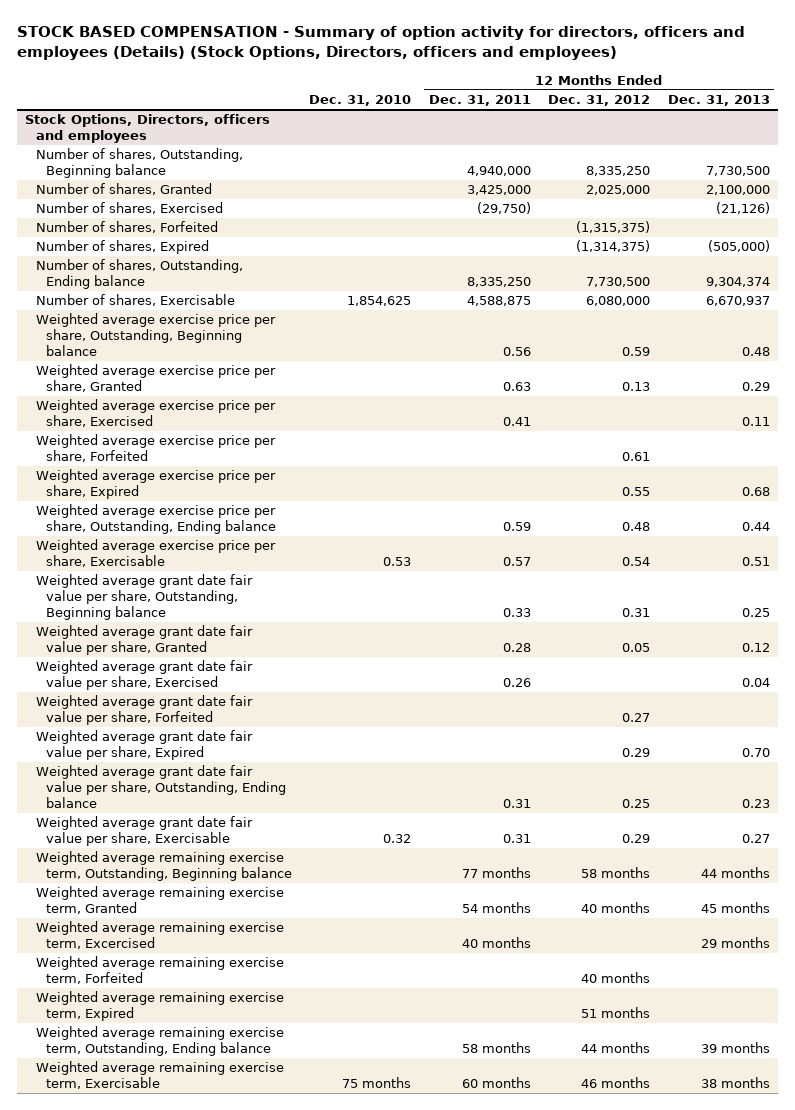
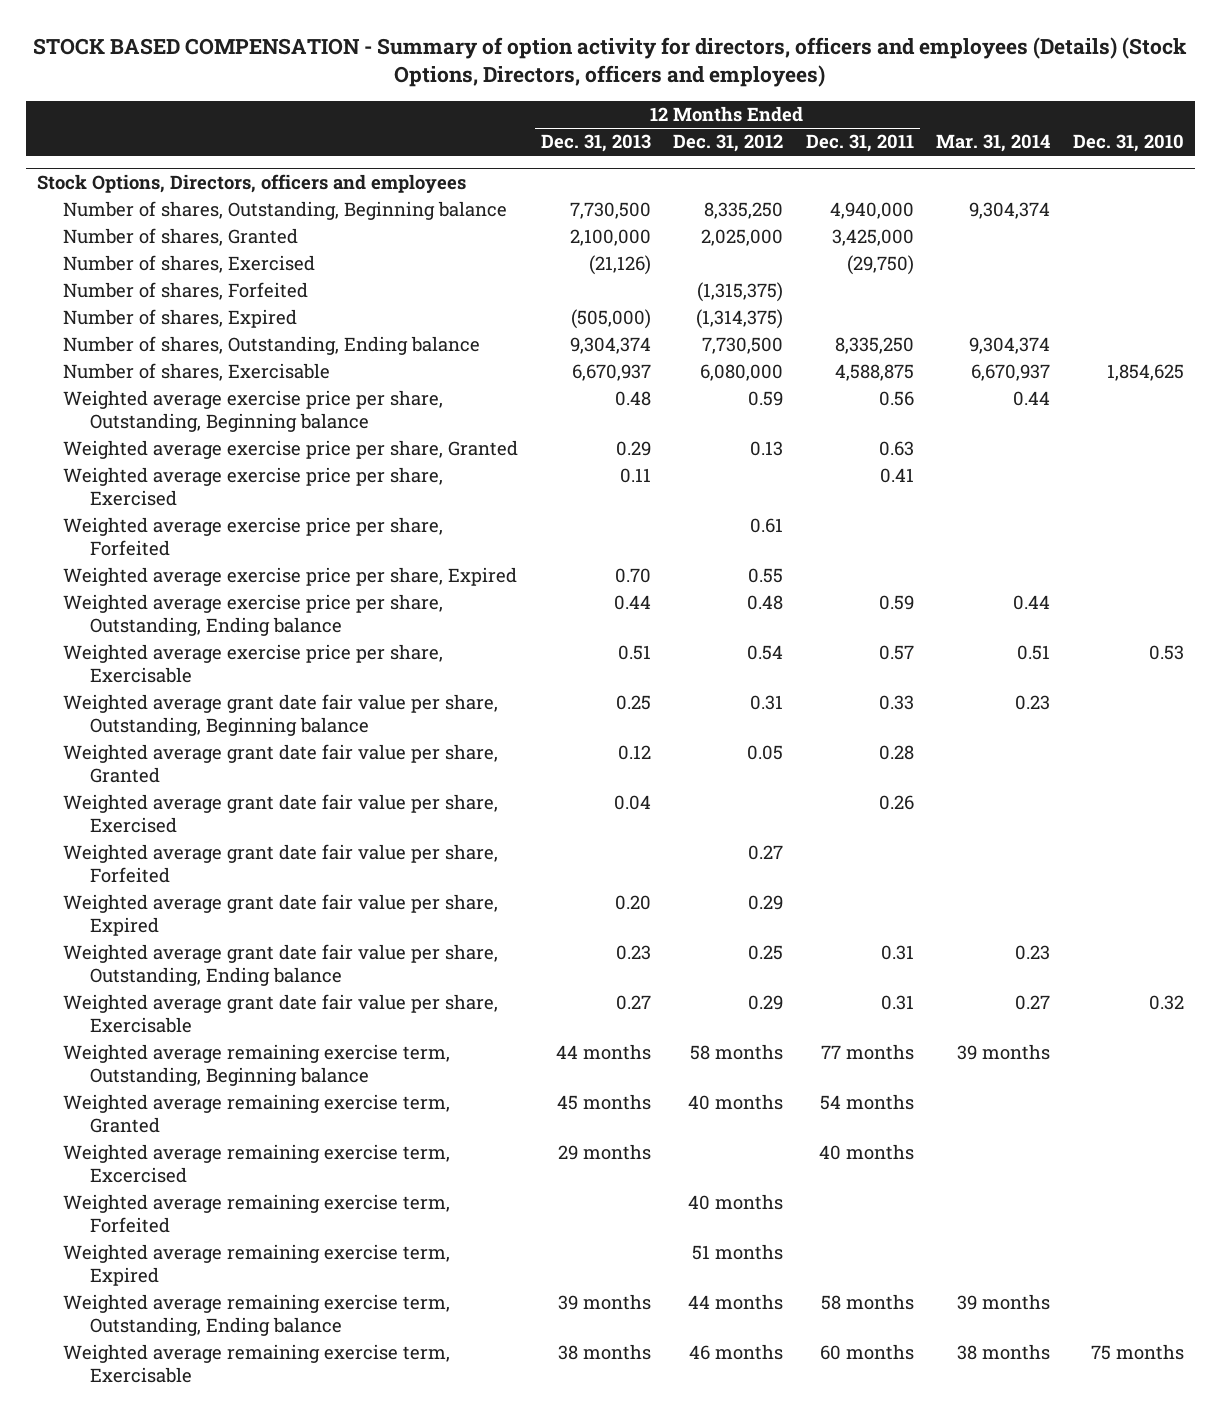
- | Dec. 31, 2010 | 12 Months Ended Dec. 31, 2011 | 12 Months Ended Dec. 31, 2012 | 12 Months Ended Dec. 31, 2013
+ | 12 Months Ended Dec. 31, 2013 | 12 Months Ended Dec. 31, 2012 | 12 Months Ended Dec. 31, 2011 | Mar. 31, 2014 | Dec. 31, 2010
@ Stock Options, Directors, officers and employees
- Weighted average exercise price per share, Expired | | | 0.55 | 0.68
+ Weighted average exercise price per share, Expired | 0.70 | 0.55 | | |
- Weighted average grant date fair value per share, Expired | | | 0.29 | 0.70
+ Weighted average grant date fair value per share, Expired | 0.20 | 0.29 | | |

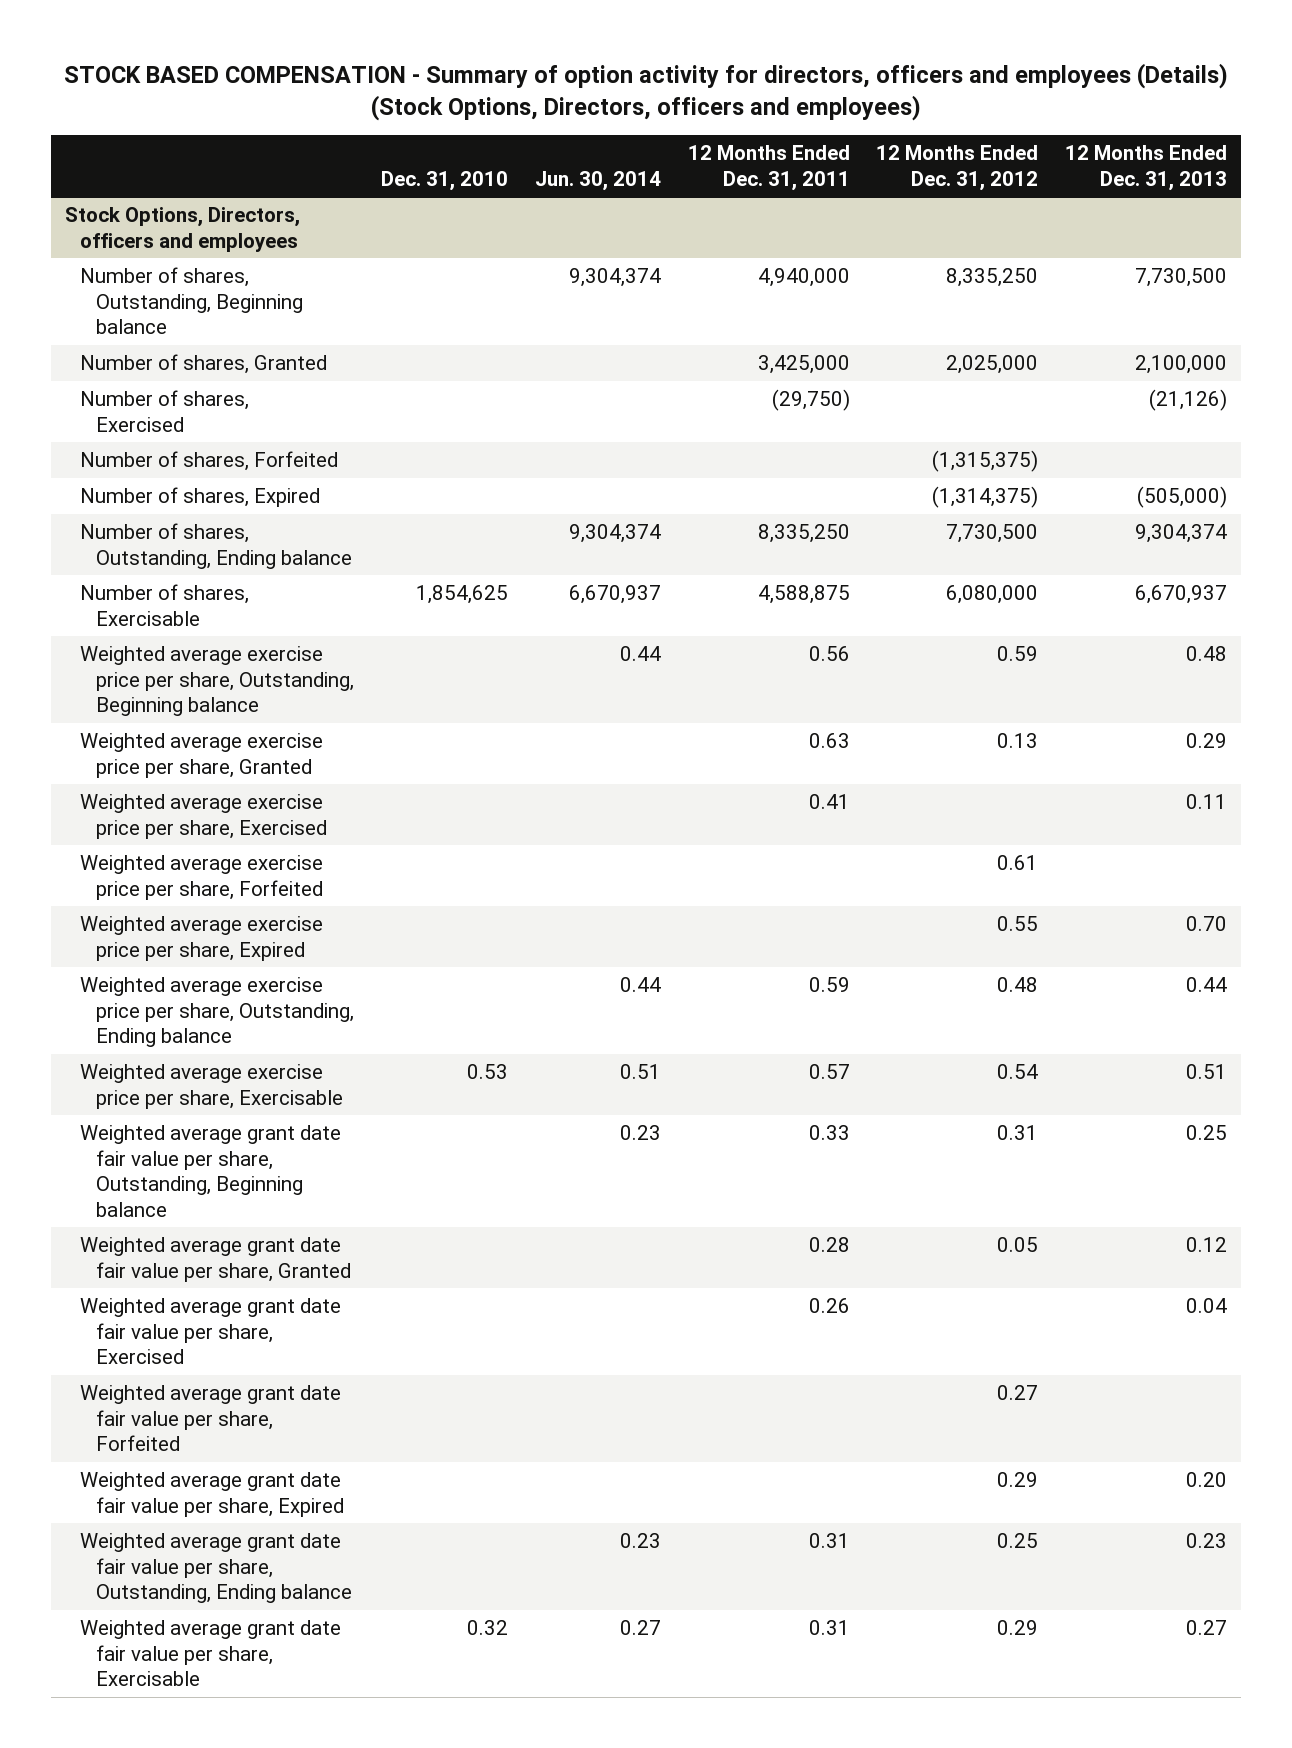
- | 12 Months Ended Dec. 31, 2013 | 12 Months Ended Dec. 31, 2012 | 12 Months Ended Dec. 31, 2011 | Mar. 31, 2014 | Dec. 31, 2010
+ | Dec. 31, 2010 | Jun. 30, 2014 | 12 Months Ended Dec. 31, 2011 | 12 Months Ended Dec. 31, 2012 | 12 Months Ended Dec. 31, 2013
@ Stock Options, Directors, officers and employees
- Weighted average remaining exercise term, Outstanding, Beginning balance | 44 months | 58 months | 77 months | 39 months |
- Weighted average remaining exercise term, Granted | 45 months | 40 months | 54 months | |
- Weighted average remaining exercise term, Excercised | 29 months | | 40 months | |
- Weighted average remaining exercise term, Forfeited | | 40 months | | |
- Weighted average remaining exercise term, Expired | | 51 months | | |
- Weighted average remaining exercise term, Outstanding, Ending balance | 39 months | 44 months | 58 months | 39 months |
- Weighted average remaining exercise term, Exercisable | 38 months | 46 months | 60 months | 38 months | 75 months

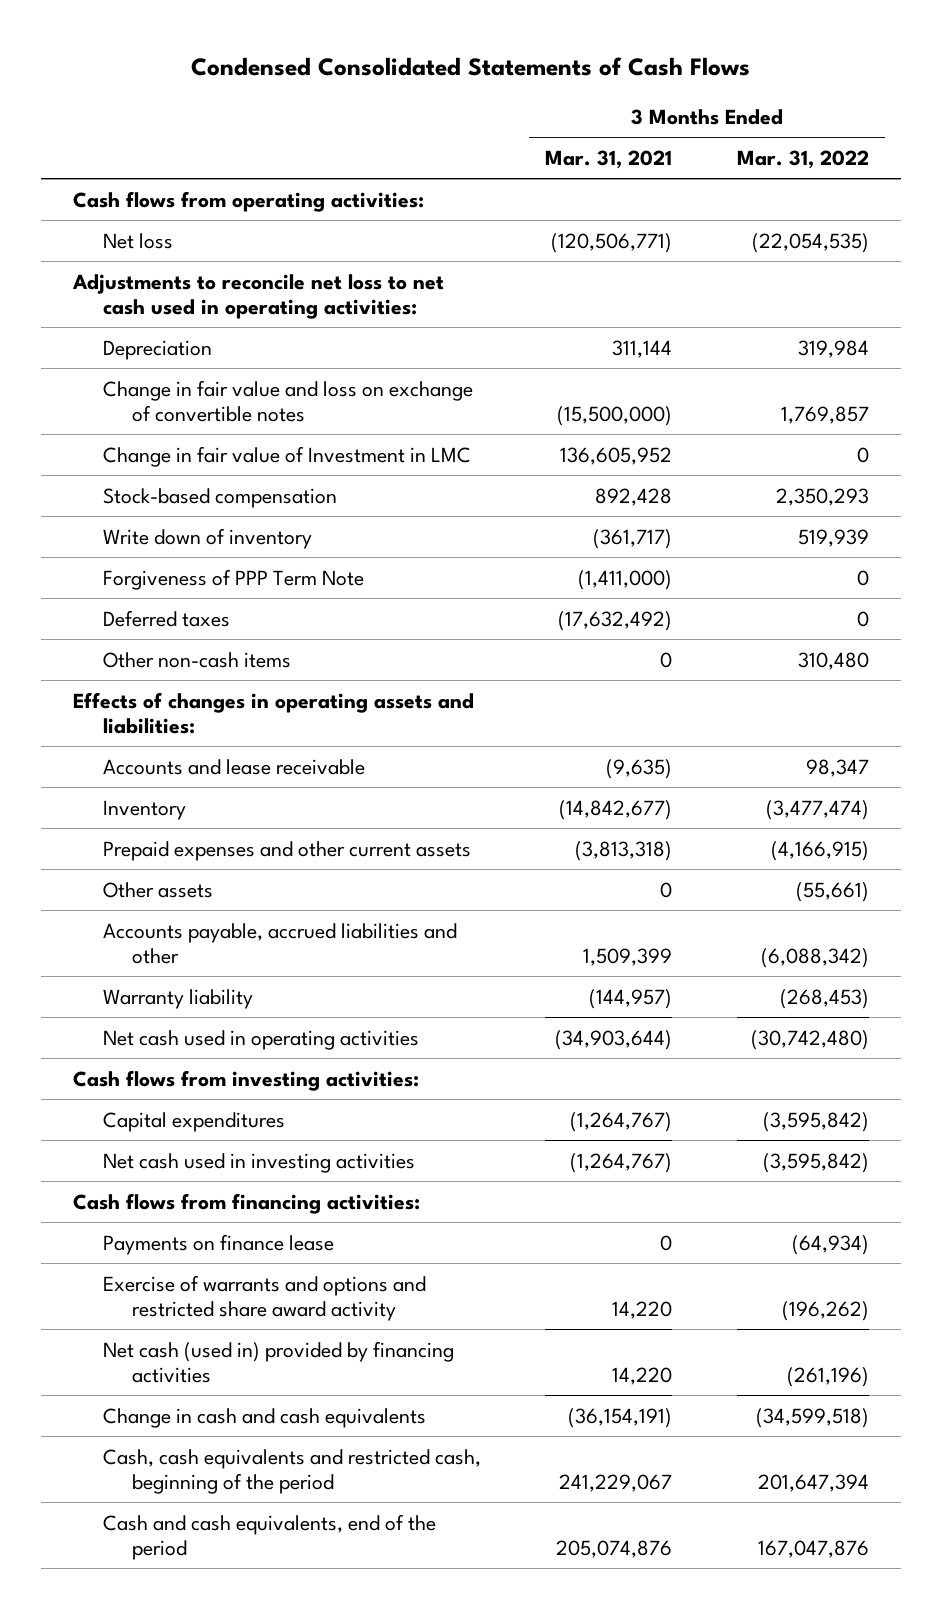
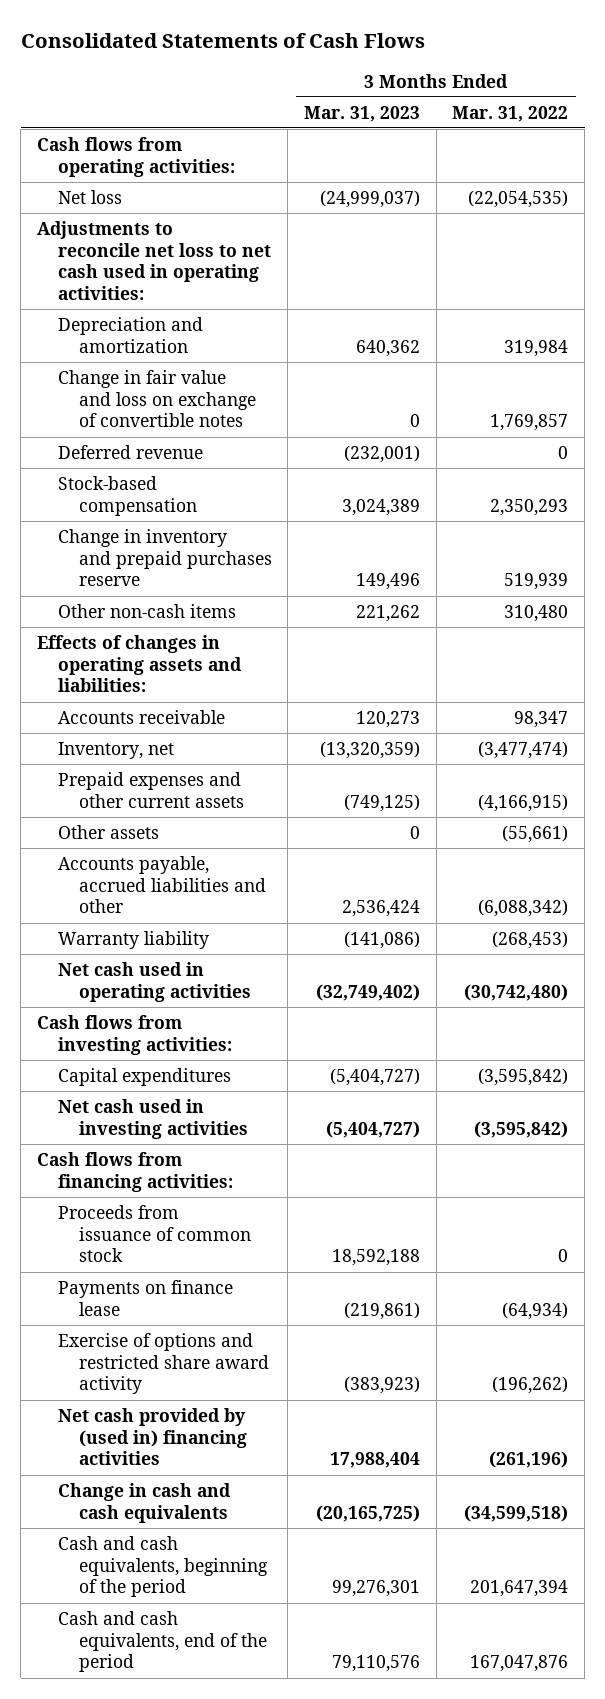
- Condensed Consolidated Statements of Cash Flows
+ Consolidated Statements of Cash Flows
- | 3 Months Ended Mar. 31, 2021 | 3 Months Ended Mar. 31, 2022
+ | 3 Months Ended Mar. 31, 2023 | 3 Months Ended Mar. 31, 2022
- Depreciation | 311,144 | 319,984
+ Depreciation and amortization | 640,362 | 319,984
- Change in fair value of Investment in LMC | 136,605,952 | 0
+ Deferred revenue | (232,001) | 0
- Write down of inventory | (361,717) | 519,939
- Forgiveness of PPP Term Note | (1,411,000) | 0
- Deferred taxes | (17,632,492) | 0
+ Change in inventory and prepaid purchases reserve | 149,496 | 519,939
- Accounts and lease receivable | (9,635) | 98,347
- Inventory | (14,842,677) | (3,477,474)
+ Accounts receivable | 120,273 | 98,347
+ Inventory, net | (13,320,359) | (3,477,474)
+ Proceeds from issuance of common stock | 18,592,188 | 0
- Exercise of warrants and options and restricted share award activity | 14,220 | (196,262)
- Net cash (used in) provided by financing activities | 14,220 | (261,196)
+ Exercise of options and restricted share award activity | (383,923) | (196,262)
+ Net cash provided by (used in) financing activities | 17,988,404 | (261,196)
- Cash, cash equivalents and restricted cash, beginning of the period | 241,229,067 | 201,647,394
+ Cash and cash equivalents, beginning of the period | 99,276,301 | 201,647,394

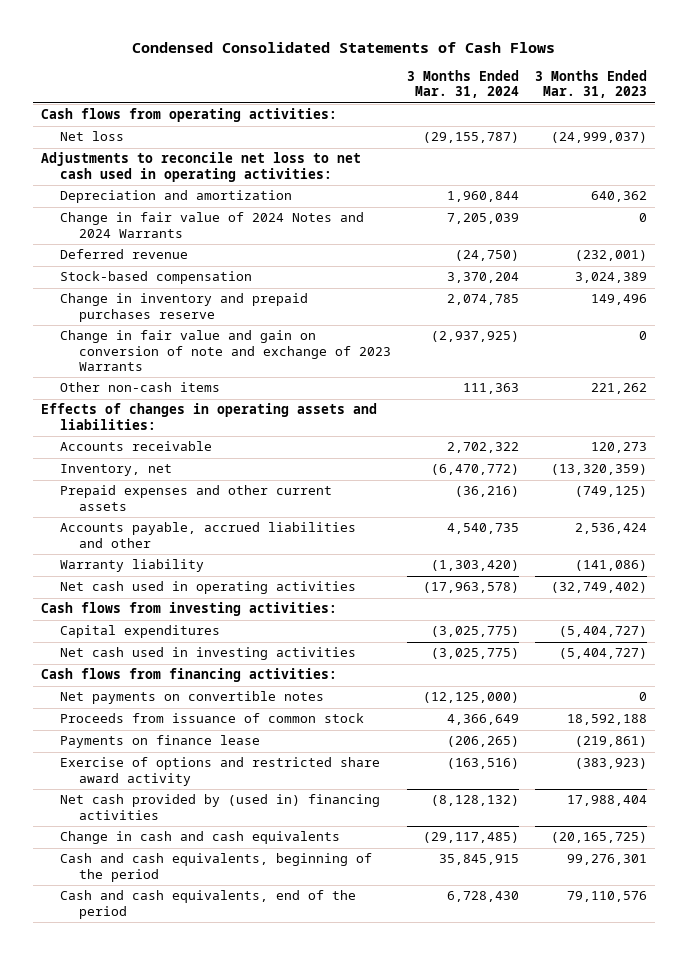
- Consolidated Statements of Cash Flows
+ Condensed Consolidated Statements of Cash Flows
- | 3 Months Ended Mar. 31, 2023 | 3 Months Ended Mar. 31, 2022
+ | 3 Months Ended Mar. 31, 2024 | 3 Months Ended Mar. 31, 2023
- Change in fair value and loss on exchange of convertible notes | 0 | 1,769,857
+ Change in fair value of 2024 Notes and 2024 Warrants | 7,205,039 | 0
+ Change in fair value and gain on conversion of note and exchange of 2023 Warrants | (2,937,925) | 0
- Other assets | 0 | (55,661)
+ Net payments on convertible notes | (12,125,000) | 0

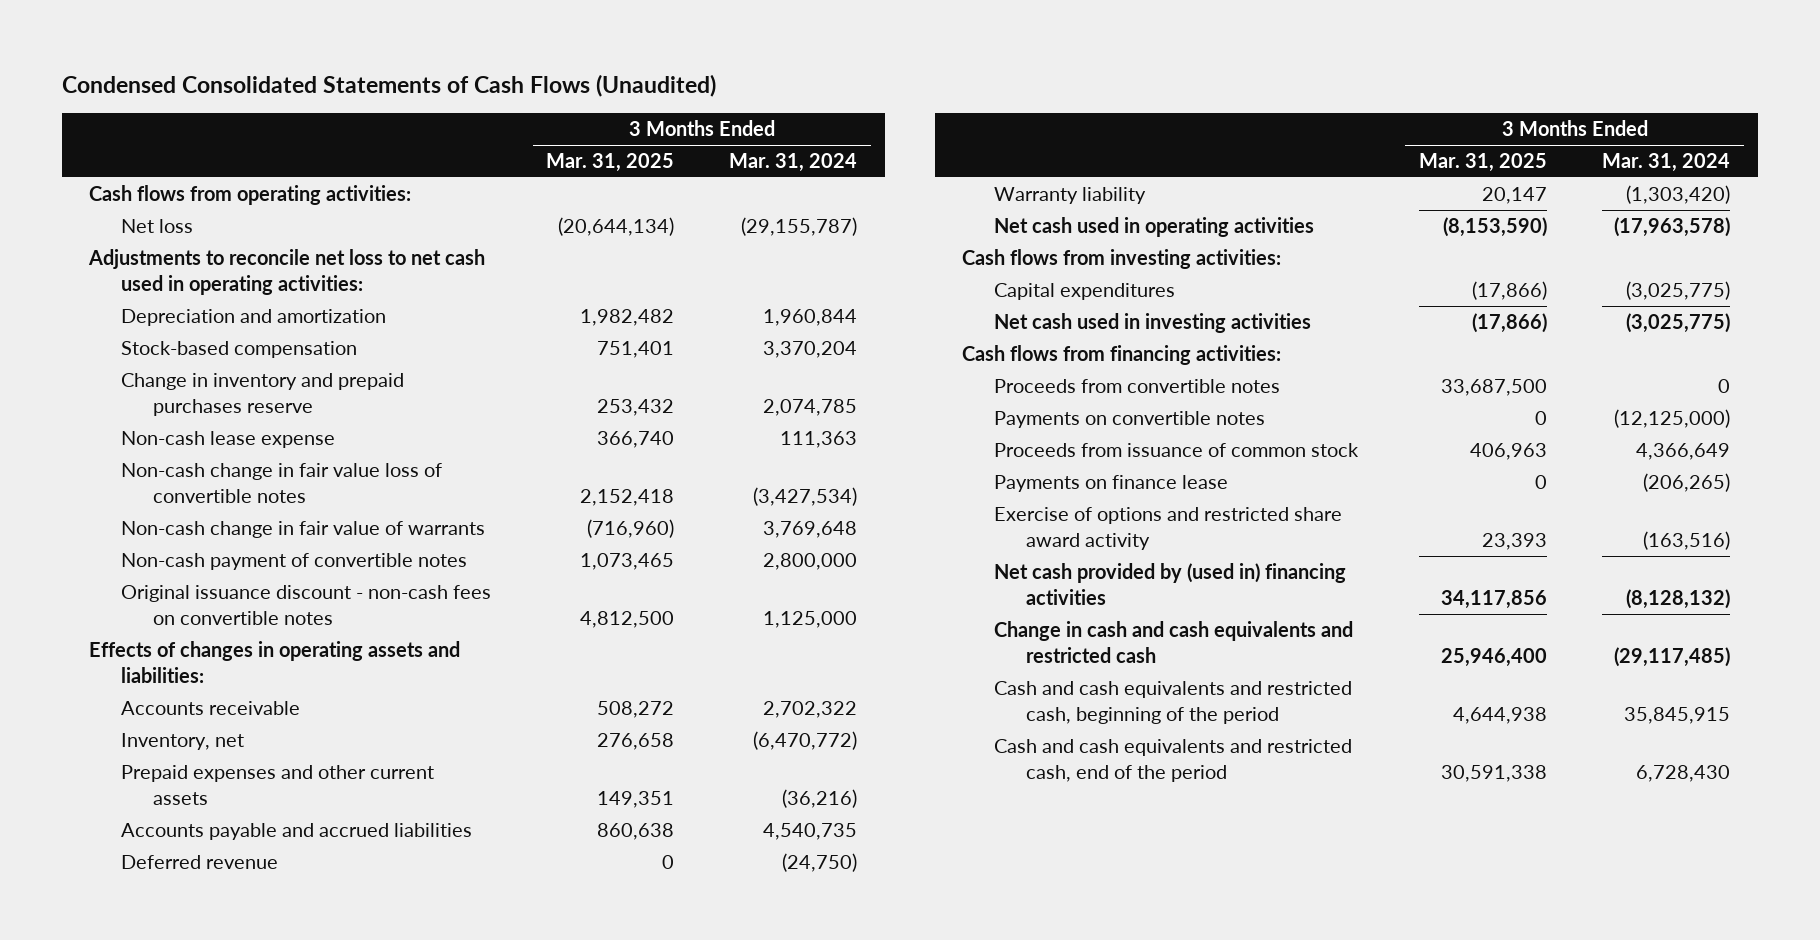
- Condensed Consolidated Statements of Cash Flows
+ Condensed Consolidated Statements of Cash Flows (Unaudited)
- | 3 Months Ended Mar. 31, 2024 | 3 Months Ended Mar. 31, 2023
+ | 3 Months Ended Mar. 31, 2025 | 3 Months Ended Mar. 31, 2024
- Change in fair value of 2024 Notes and 2024 Warrants | 7,205,039 | 0
- Change in fair value and gain on conversion of note and exchange of 2023 Warrants | (2,937,925) | 0
- Other non-cash items | 111,363 | 221,262
+ Non-cash lease expense | 366,740 | 111,363
+ Non-cash change in fair value loss of convertible notes | 2,152,418 | (3,427,534)
+ Non-cash change in fair value of warrants | (716,960) | 3,769,648
+ Non-cash payment of convertible notes | 1,073,465 | 2,800,000
+ Original issuance discount - non-cash fees on convertible notes | 4,812,500 | 1,125,000
- Accounts payable, accrued liabilities and other | 4,540,735 | 2,536,424
+ Accounts payable and accrued liabilities | 860,638 | 4,540,735
moved down: Deferred revenue | 0 | (24,750)
- Net payments on convertible notes | (12,125,000) | 0
+ Proceeds from convertible notes | 33,687,500 | 0
+ Payments on convertible notes | 0 | (12,125,000)
- Change in cash and cash equivalents | (29,117,485) | (20,165,725)
- Cash and cash equivalents, beginning of the period | 35,845,915 | 99,276,301
- Cash and cash equivalents, end of the period | 6,728,430 | 79,110,576
+ Change in cash and cash equivalents and restricted cash | 25,946,400 | (29,117,485)
+ Cash and cash equivalents and restricted cash, beginning of the period | 4,644,938 | 35,845,915
+ Cash and cash equivalents and restricted cash, end of the period | 30,591,338 | 6,728,430

